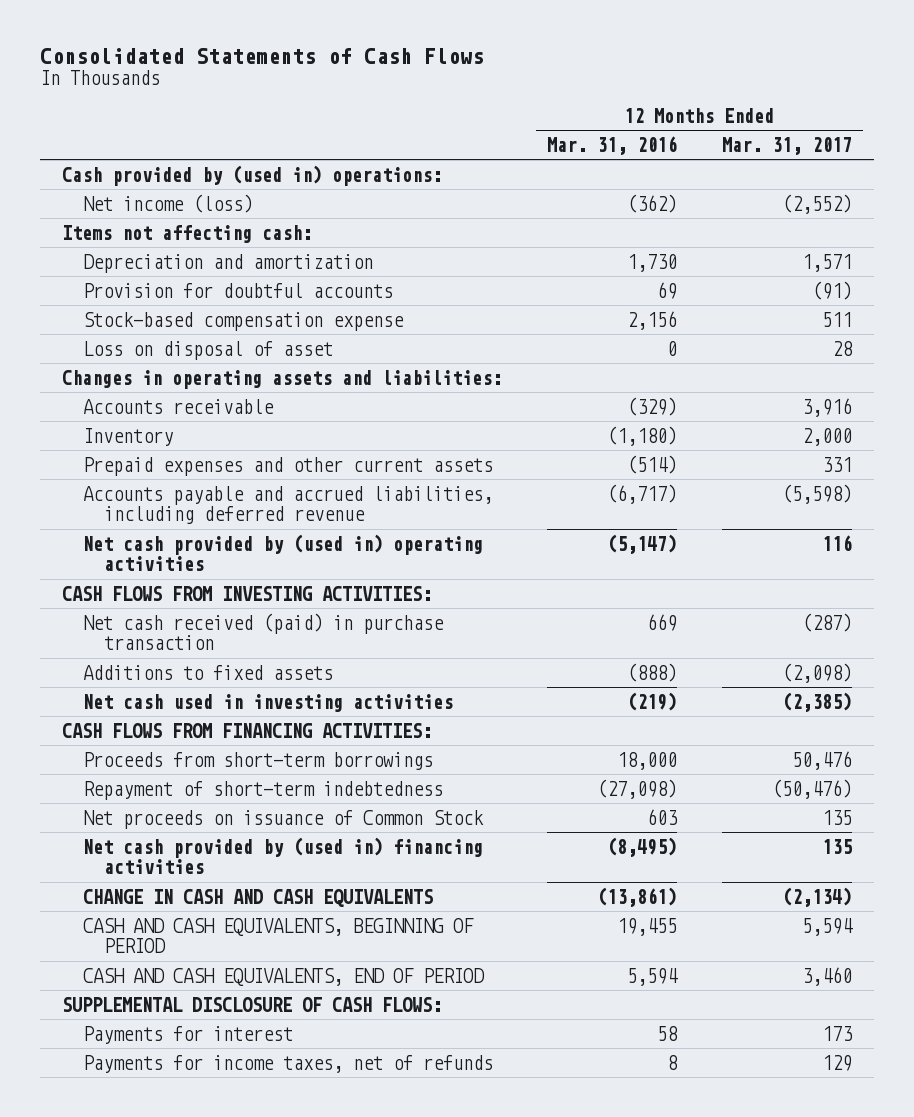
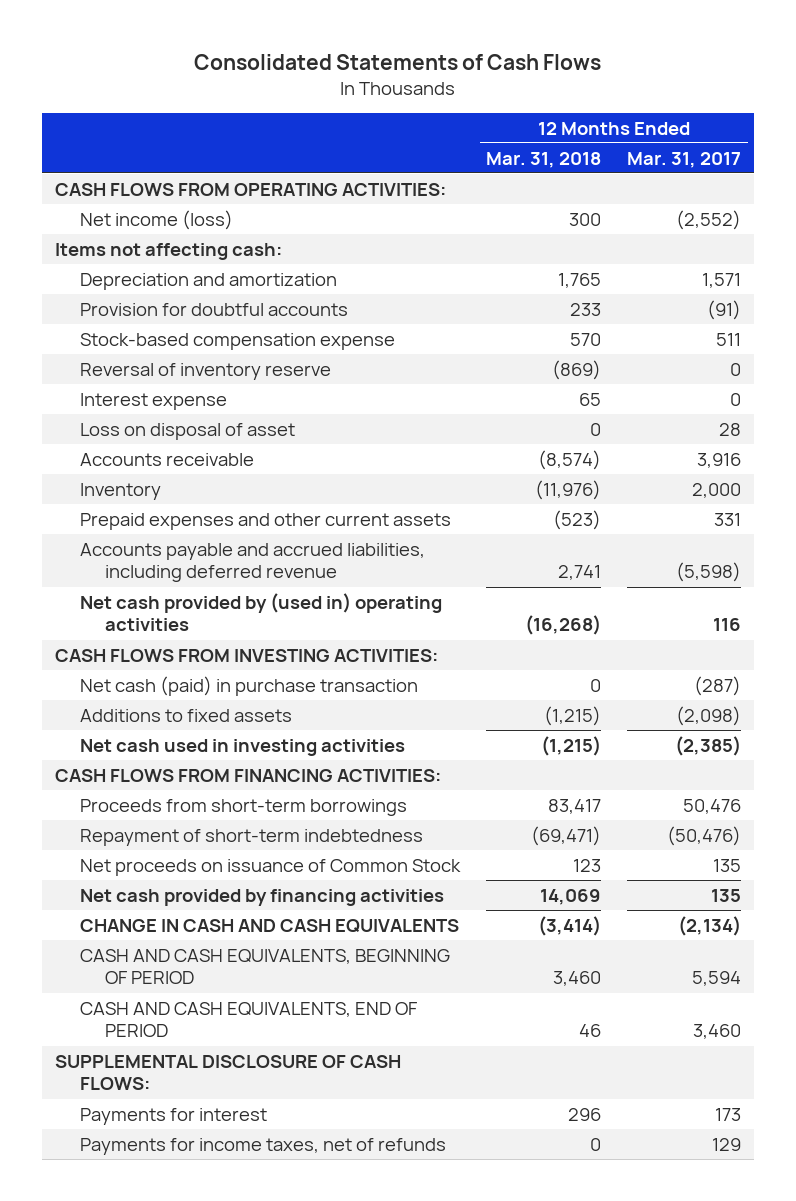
- | 12 Months Ended Mar. 31, 2016 | 12 Months Ended Mar. 31, 2017
+ | 12 Months Ended Mar. 31, 2018 | 12 Months Ended Mar. 31, 2017
- Cash provided by (used in) operations:
+ CASH FLOWS FROM OPERATING ACTIVITIES:
+ Reversal of inventory reserve | (869) | 0
+ Interest expense | 65 | 0
- Changes in operating assets and liabilities:
- Net cash received (paid) in purchase transaction | 669 | (287)
+ Net cash (paid) in purchase transaction | 0 | (287)
- Net cash provided by (used in) financing activities | (8,495) | 135
+ Net cash provided by financing activities | 14,069 | 135

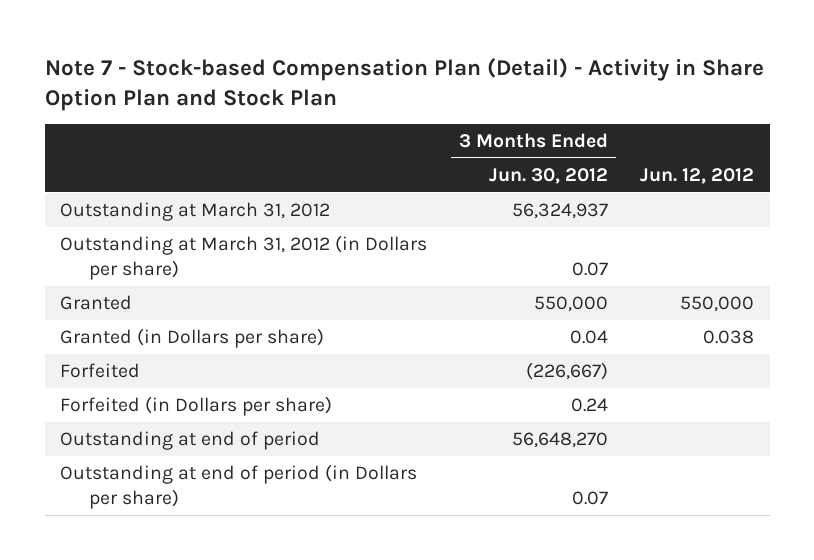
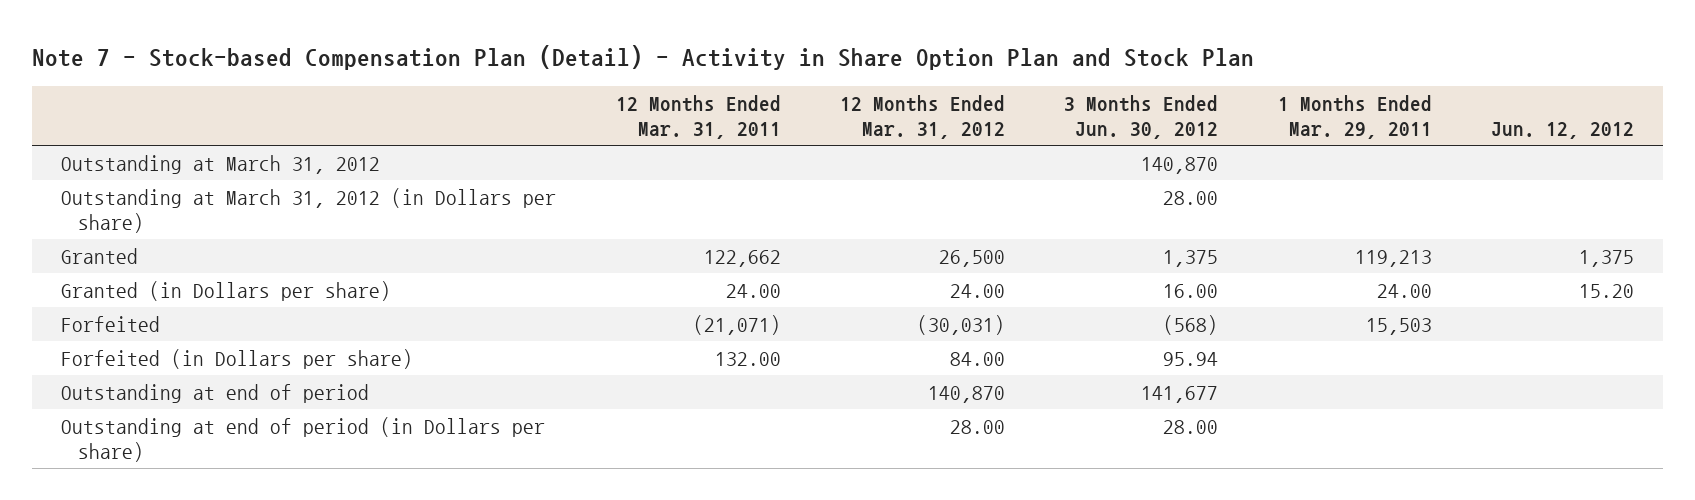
- | 3 Months Ended Jun. 30, 2012 | Jun. 12, 2012
+ | 12 Months Ended Mar. 31, 2011 | 12 Months Ended Mar. 31, 2012 | 3 Months Ended Jun. 30, 2012 | 1 Months Ended Mar. 29, 2011 | Jun. 12, 2012
- Outstanding at March 31, 2012 | 56,324,937 |
- Outstanding at March 31, 2012 (in Dollars per share) | 0.07 |
- Granted | 550,000 | 550,000
- Granted (in Dollars per share) | 0.04 | 0.038
- Forfeited | (226,667) |
- Forfeited (in Dollars per share) | 0.24 |
- Outstanding at end of period | 56,648,270 |
- Outstanding at end of period (in Dollars per share) | 0.07 |
+ Outstanding at March 31, 2012 | | | 140,870 | |
+ Outstanding at March 31, 2012 (in Dollars per share) | | | 28.00 | |
+ Granted | 122,662 | 26,500 | 1,375 | 119,213 | 1,375
+ Granted (in Dollars per share) | 24.00 | 24.00 | 16.00 | 24.00 | 15.20
+ Forfeited | (21,071) | (30,031) | (568) | 15,503 |
+ Forfeited (in Dollars per share) | 132.00 | 84.00 | 95.94 | |
+ Outstanding at end of period | | 140,870 | 141,677 | |
+ Outstanding at end of period (in Dollars per share) | | 28.00 | 28.00 | |

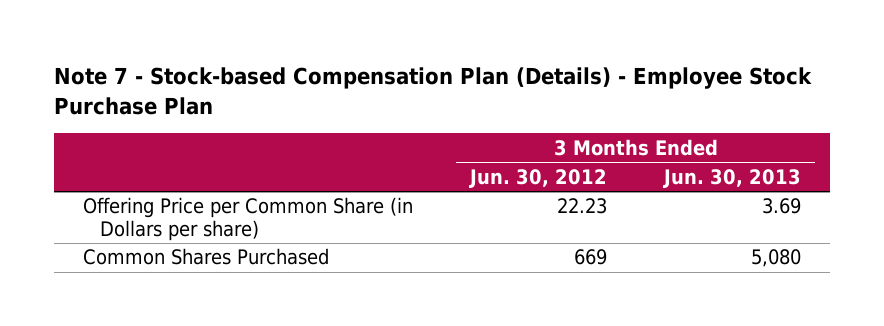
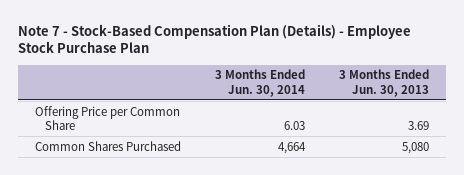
- Note 7 - Stock-based Compensation Plan (Details) - Employee Stock Purchase Plan
+ Note 7 - Stock-Based Compensation Plan (Details) - Employee Stock Purchase Plan
- | 3 Months Ended Jun. 30, 2012 | 3 Months Ended Jun. 30, 2013
+ | 3 Months Ended Jun. 30, 2014 | 3 Months Ended Jun. 30, 2013
- Offering Price per Common Share (in Dollars per share) | 22.23 | 3.69
+ Offering Price per Common Share | 6.03 | 3.69

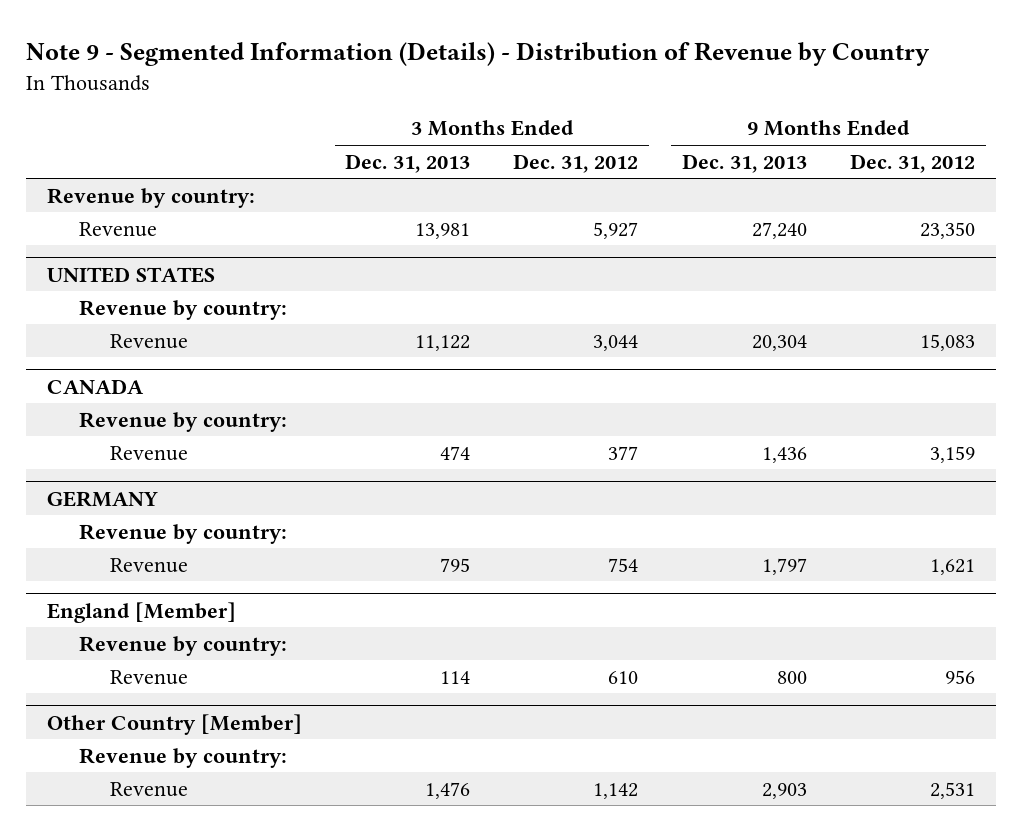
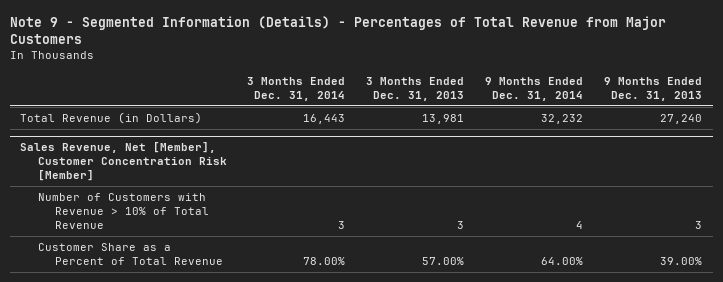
- Note 9 - Segmented Information (Details) - Distribution of Revenue by Country
+ Note 9 - Segmented Information (Details) - Percentages of Total Revenue from Major Customers
- | 3 Months Ended Dec. 31, 2013 | 3 Months Ended Dec. 31, 2012 | 9 Months Ended Dec. 31, 2013 | 9 Months Ended Dec. 31, 2012
+ | 3 Months Ended Dec. 31, 2014 | 3 Months Ended Dec. 31, 2013 | 9 Months Ended Dec. 31, 2014 | 9 Months Ended Dec. 31, 2013
- Revenue by country:
- Revenue | 13,981 | 5,927 | 27,240 | 23,350
- UNITED STATES
- Revenue by country:
- Revenue | 11,122 | 3,044 | 20,304 | 15,083
- CANADA
- Revenue by country:
- Revenue | 474 | 377 | 1,436 | 3,159
- GERMANY
- Revenue by country:
- Revenue | 795 | 754 | 1,797 | 1,621
- England [Member]
- Revenue by country:
- Revenue | 114 | 610 | 800 | 956
- Other Country [Member]
- Revenue by country:
- Revenue | 1,476 | 1,142 | 2,903 | 2,531
+ Total Revenue (in Dollars) | 16,443 | 13,981 | 32,232 | 27,240
+ Sales Revenue, Net [Member], Customer Concentration Risk [Member]
+ Number of Customers with Revenue > 10% of Total Revenue | 3 | 3 | 4 | 3
+ Customer Share as a Percent of Total Revenue | 78.00% | 57.00% | 64.00% | 39.00%

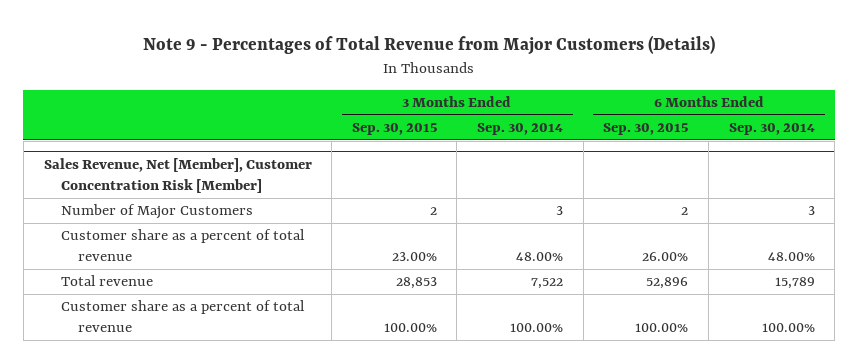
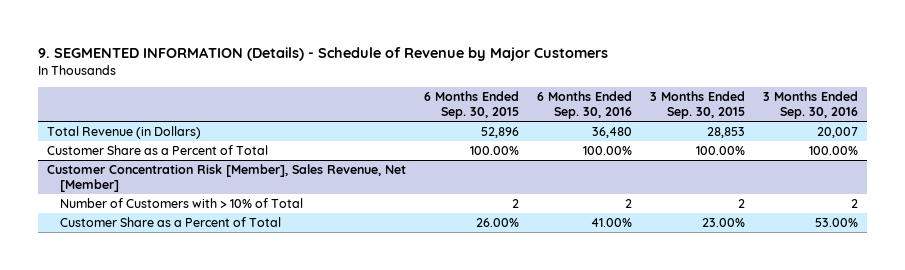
- Note 9 - Percentages of Total Revenue from Major Customers (Details)
+ 9. SEGMENTED INFORMATION (Details) - Schedule of Revenue by Major Customers
- | 3 Months Ended Sep. 30, 2015 | 3 Months Ended Sep. 30, 2014 | 6 Months Ended Sep. 30, 2015 | 6 Months Ended Sep. 30, 2014
+ | 6 Months Ended Sep. 30, 2015 | 6 Months Ended Sep. 30, 2016 | 3 Months Ended Sep. 30, 2015 | 3 Months Ended Sep. 30, 2016
- Sales Revenue, Net [Member], Customer Concentration Risk [Member]
- Number of Major Customers | 2 | 3 | 2 | 3
- Customer share as a percent of total revenue | 23.00% | 48.00% | 26.00% | 48.00%
- Total revenue | 28,853 | 7,522 | 52,896 | 15,789
- Customer share as a percent of total revenue | 100.00% | 100.00% | 100.00% | 100.00%
+ Total Revenue (in Dollars) | 52,896 | 36,480 | 28,853 | 20,007
+ Customer Share as a Percent of Total | 100.00% | 100.00% | 100.00% | 100.00%
+ Customer Concentration Risk [Member], Sales Revenue, Net [Member]
+ Number of Customers with > 10% of Total | 2 | 2 | 2 | 2
+ Customer Share as a Percent of Total | 26.00% | 41.00% | 23.00% | 53.00%

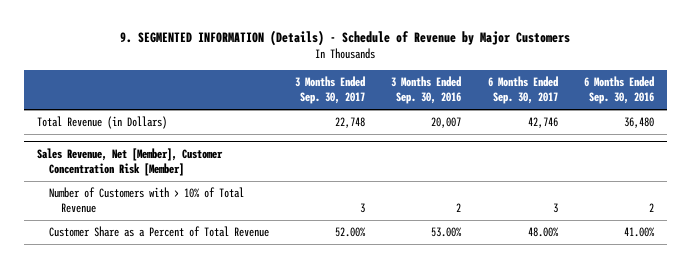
- | 6 Months Ended Sep. 30, 2015 | 6 Months Ended Sep. 30, 2016 | 3 Months Ended Sep. 30, 2015 | 3 Months Ended Sep. 30, 2016
+ | 3 Months Ended Sep. 30, 2017 | 3 Months Ended Sep. 30, 2016 | 6 Months Ended Sep. 30, 2017 | 6 Months Ended Sep. 30, 2016
- Customer Share as a Percent of Total | 100.00% | 100.00% | 100.00% | 100.00%
- Customer Concentration Risk [Member], Sales Revenue, Net [Member]
- Number of Customers with > 10% of Total | 2 | 2 | 2 | 2
- Customer Share as a Percent of Total | 26.00% | 41.00% | 23.00% | 53.00%
+ Sales Revenue, Net [Member], Customer Concentration Risk [Member]
+ Number of Customers with > 10% of Total Revenue | 3 | 2 | 3 | 2
+ Customer Share as a Percent of Total Revenue | 52.00% | 53.00% | 48.00% | 41.00%

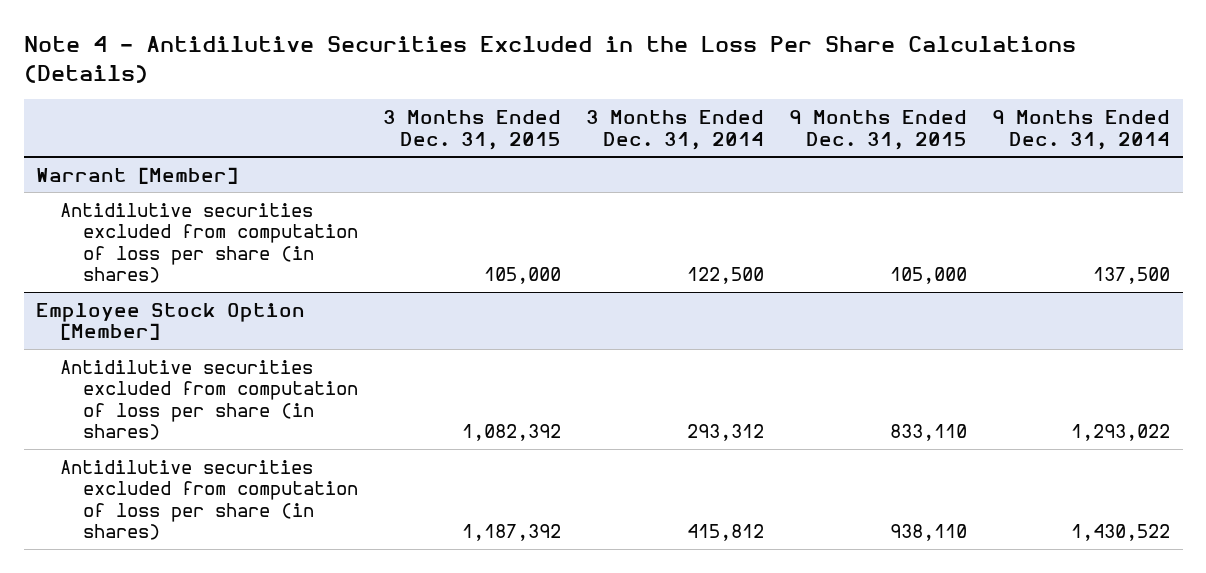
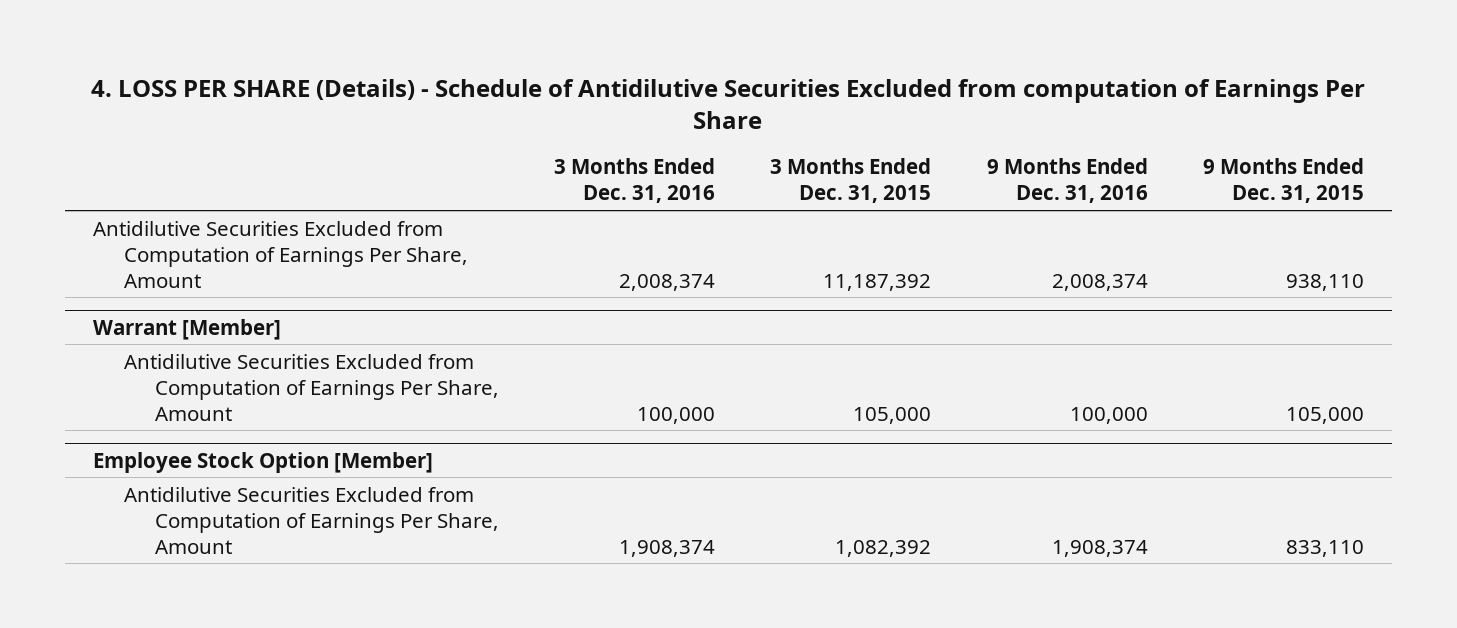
- Note 4 - Antidilutive Securities Excluded in the Loss Per Share Calculations (Details)
+ 4. LOSS PER SHARE (Details) - Schedule of Antidilutive Securities Excluded from computation of Earnings Per Share
- | 3 Months Ended Dec. 31, 2015 | 3 Months Ended Dec. 31, 2014 | 9 Months Ended Dec. 31, 2015 | 9 Months Ended Dec. 31, 2014
+ | 3 Months Ended Dec. 31, 2016 | 3 Months Ended Dec. 31, 2015 | 9 Months Ended Dec. 31, 2016 | 9 Months Ended Dec. 31, 2015
+ Antidilutive Securities Excluded from Computation of Earnings Per Share, Amount | 2,008,374 | 11,187,392 | 2,008,374 | 938,110
@ Warrant [Member]
- Antidilutive securities excluded from computation of loss per share (in shares) | 105,000 | 122,500 | 105,000 | 137,500
+ Antidilutive Securities Excluded from Computation of Earnings Per Share, Amount | 100,000 | 105,000 | 100,000 | 105,000
@ Employee Stock Option [Member]
- Antidilutive securities excluded from computation of loss per share (in shares) | 1,082,392 | 293,312 | 833,110 | 1,293,022
- Antidilutive securities excluded from computation of loss per share (in shares) | 1,187,392 | 415,812 | 938,110 | 1,430,522
+ Antidilutive Securities Excluded from Computation of Earnings Per Share, Amount | 1,908,374 | 1,082,392 | 1,908,374 | 833,110

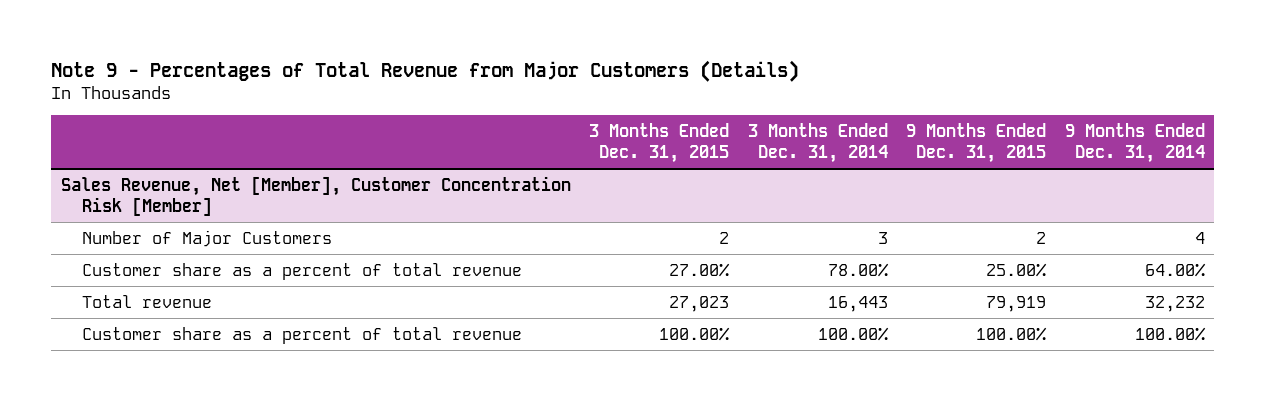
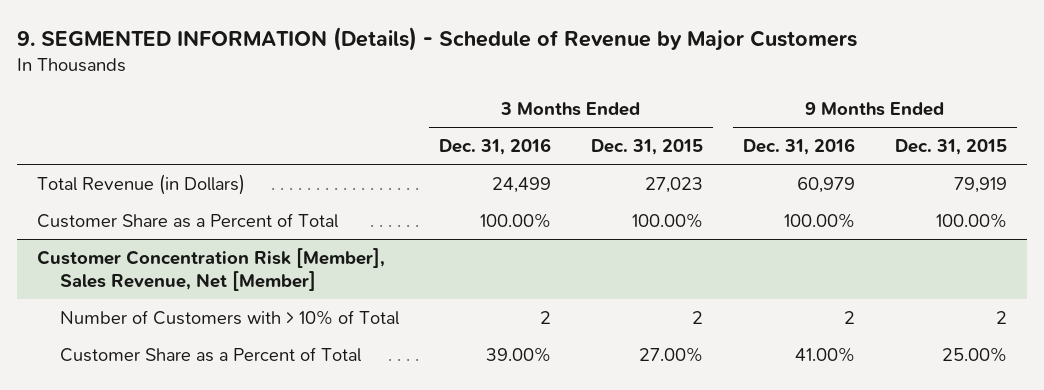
- Note 9 - Percentages of Total Revenue from Major Customers (Details)
+ 9. SEGMENTED INFORMATION (Details) - Schedule of Revenue by Major Customers
- | 3 Months Ended Dec. 31, 2015 | 3 Months Ended Dec. 31, 2014 | 9 Months Ended Dec. 31, 2015 | 9 Months Ended Dec. 31, 2014
+ | 3 Months Ended Dec. 31, 2016 | 3 Months Ended Dec. 31, 2015 | 9 Months Ended Dec. 31, 2016 | 9 Months Ended Dec. 31, 2015
- Sales Revenue, Net [Member], Customer Concentration Risk [Member]
- Number of Major Customers | 2 | 3 | 2 | 4
- Customer share as a percent of total revenue | 27.00% | 78.00% | 25.00% | 64.00%
- Total revenue | 27,023 | 16,443 | 79,919 | 32,232
- Customer share as a percent of total revenue | 100.00% | 100.00% | 100.00% | 100.00%
+ Total Revenue (in Dollars) | 24,499 | 27,023 | 60,979 | 79,919
+ Customer Share as a Percent of Total | 100.00% | 100.00% | 100.00% | 100.00%
+ Customer Concentration Risk [Member], Sales Revenue, Net [Member]
+ Number of Customers with > 10% of Total | 2 | 2 | 2 | 2
+ Customer Share as a Percent of Total | 39.00% | 27.00% | 41.00% | 25.00%

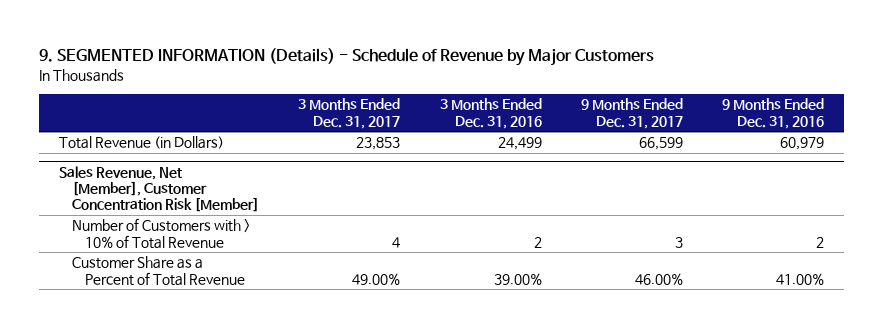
- | 3 Months Ended Dec. 31, 2016 | 3 Months Ended Dec. 31, 2015 | 9 Months Ended Dec. 31, 2016 | 9 Months Ended Dec. 31, 2015
+ | 3 Months Ended Dec. 31, 2017 | 3 Months Ended Dec. 31, 2016 | 9 Months Ended Dec. 31, 2017 | 9 Months Ended Dec. 31, 2016
- Customer Share as a Percent of Total | 100.00% | 100.00% | 100.00% | 100.00%
- Customer Concentration Risk [Member], Sales Revenue, Net [Member]
- Number of Customers with > 10% of Total | 2 | 2 | 2 | 2
- Customer Share as a Percent of Total | 39.00% | 27.00% | 41.00% | 25.00%
+ Sales Revenue, Net [Member], Customer Concentration Risk [Member]
+ Number of Customers with > 10% of Total Revenue | 4 | 2 | 3 | 2
+ Customer Share as a Percent of Total Revenue | 49.00% | 39.00% | 46.00% | 41.00%

